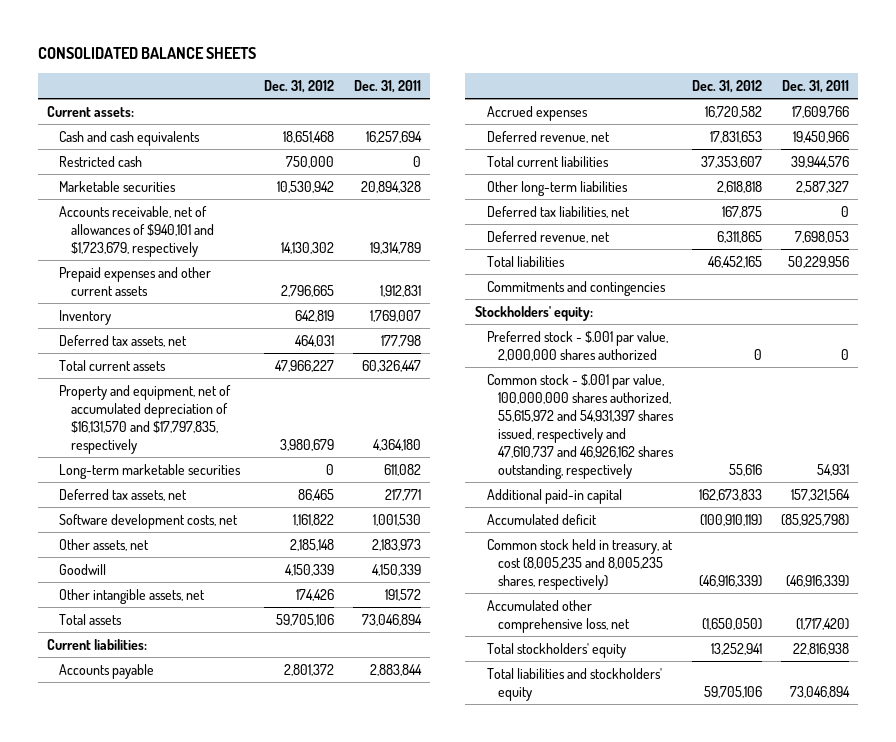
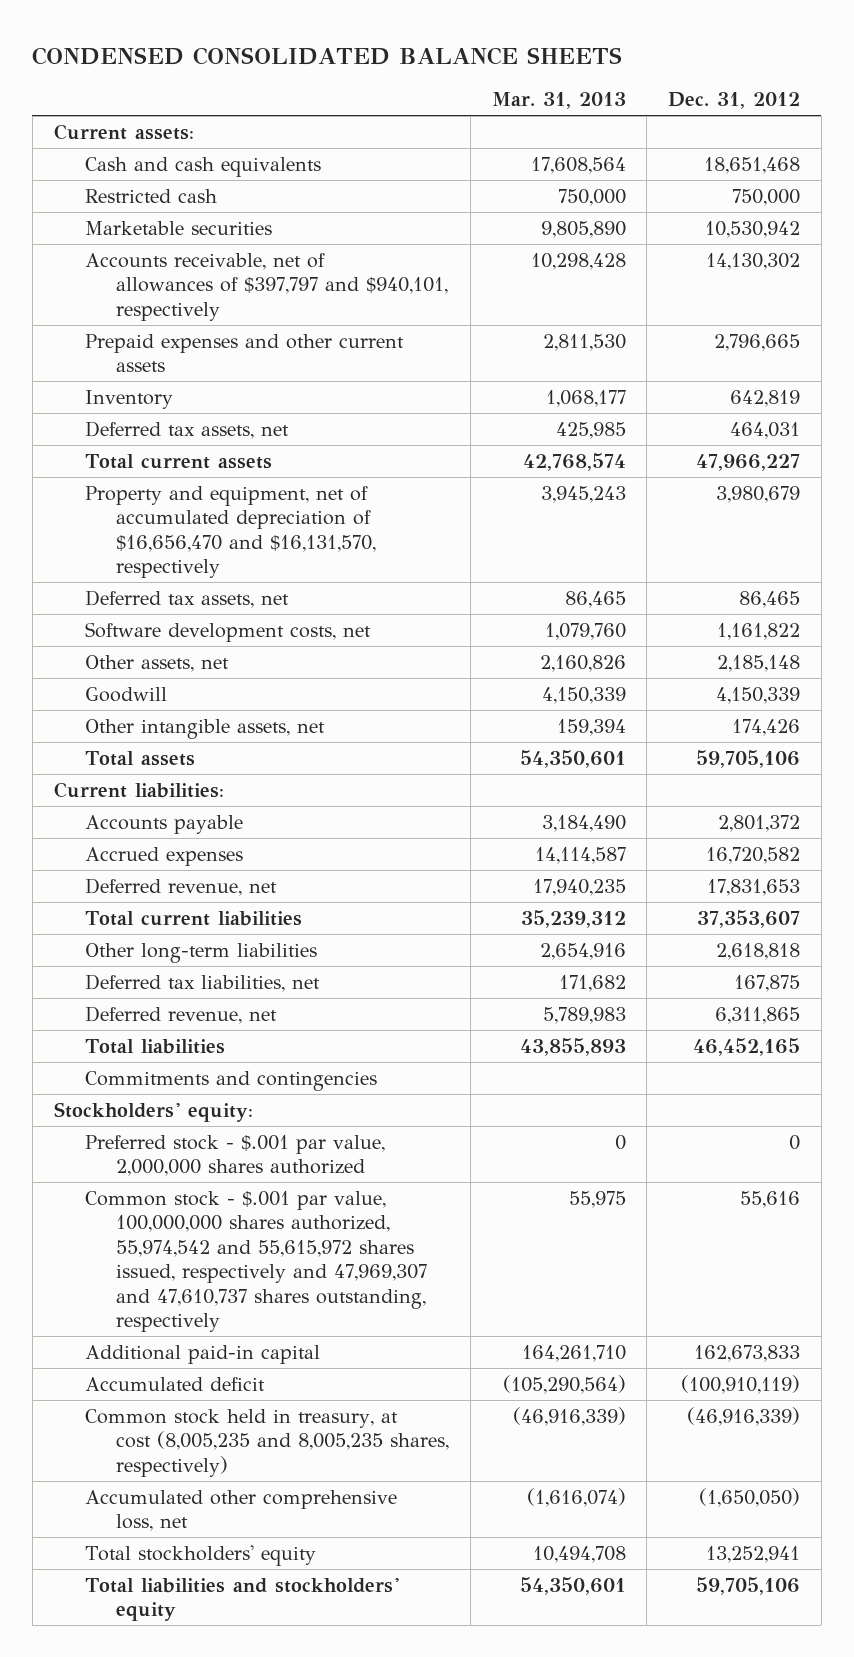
- CONSOLIDATED BALANCE SHEETS
+ CONDENSED CONSOLIDATED BALANCE SHEETS
- | Dec. 31, 2012 | Dec. 31, 2011
+ | Mar. 31, 2013 | Dec. 31, 2012
- Accounts receivable, net of allowances of $940,101 and $1,723,679, respectively | 14,130,302 | 19,314,789
+ Accounts receivable, net of allowances of $397,797 and $940,101, respectively | 10,298,428 | 14,130,302
- Property and equipment, net of accumulated depreciation of $16,131,570 and $17,797,835, respectively | 3,980,679 | 4,364,180
- Long-term marketable securities | 0 | 611,082
+ Property and equipment, net of accumulated depreciation of $16,656,470 and $16,131,570, respectively | 3,945,243 | 3,980,679
- Common stock - $.001 par value, 100,000,000 shares authorized, 55,615,972 and 54,931,397 shares issued, respectively and 47,610,737 and 46,926,162 shares outstanding, respectively | 55,616 | 54,931
+ Common stock - $.001 par value, 100,000,000 shares authorized, 55,974,542 and 55,615,972 shares issued, respectively and 47,969,307 and 47,610,737 shares outstanding, respectively | 55,975 | 55,616

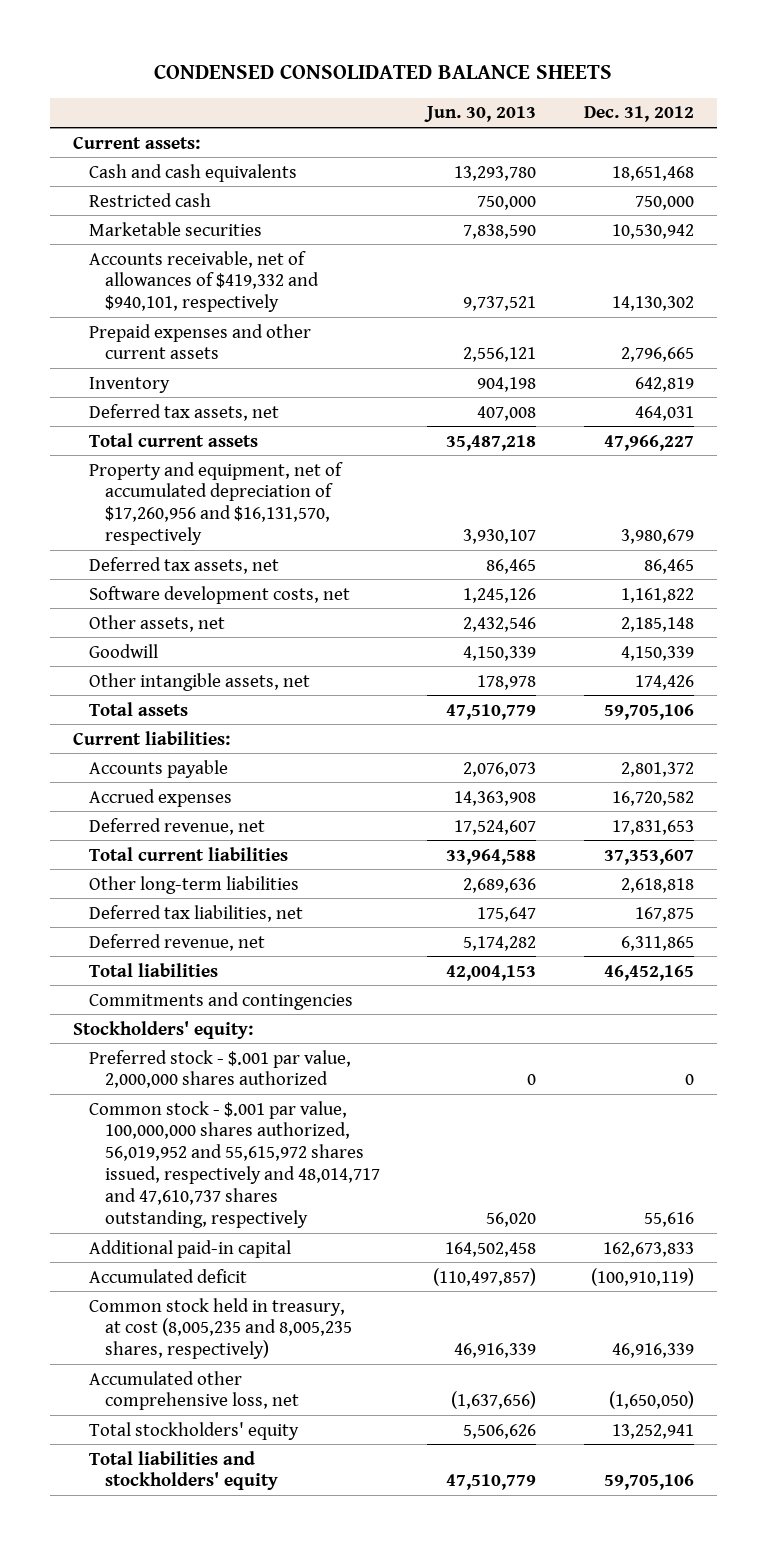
- | Mar. 31, 2013 | Dec. 31, 2012
+ | Jun. 30, 2013 | Dec. 31, 2012
- Accounts receivable, net of allowances of $397,797 and $940,101, respectively | 10,298,428 | 14,130,302
+ Accounts receivable, net of allowances of $419,332 and $940,101, respectively | 9,737,521 | 14,130,302
- Property and equipment, net of accumulated depreciation of $16,656,470 and $16,131,570, respectively | 3,945,243 | 3,980,679
+ Property and equipment, net of accumulated depreciation of $17,260,956 and $16,131,570, respectively | 3,930,107 | 3,980,679
- Common stock - $.001 par value, 100,000,000 shares authorized, 55,974,542 and 55,615,972 shares issued, respectively and 47,969,307 and 47,610,737 shares outstanding, respectively | 55,975 | 55,616
+ Common stock - $.001 par value, 100,000,000 shares authorized, 56,019,952 and 55,615,972 shares issued, respectively and 48,014,717 and 47,610,737 shares outstanding, respectively | 56,020 | 55,616
- Common stock held in treasury, at cost (8,005,235 and 8,005,235 shares, respectively) | (46,916,339) | (46,916,339)
+ Common stock held in treasury, at cost (8,005,235 and 8,005,235 shares, respectively) | 46,916,339 | 46,916,339

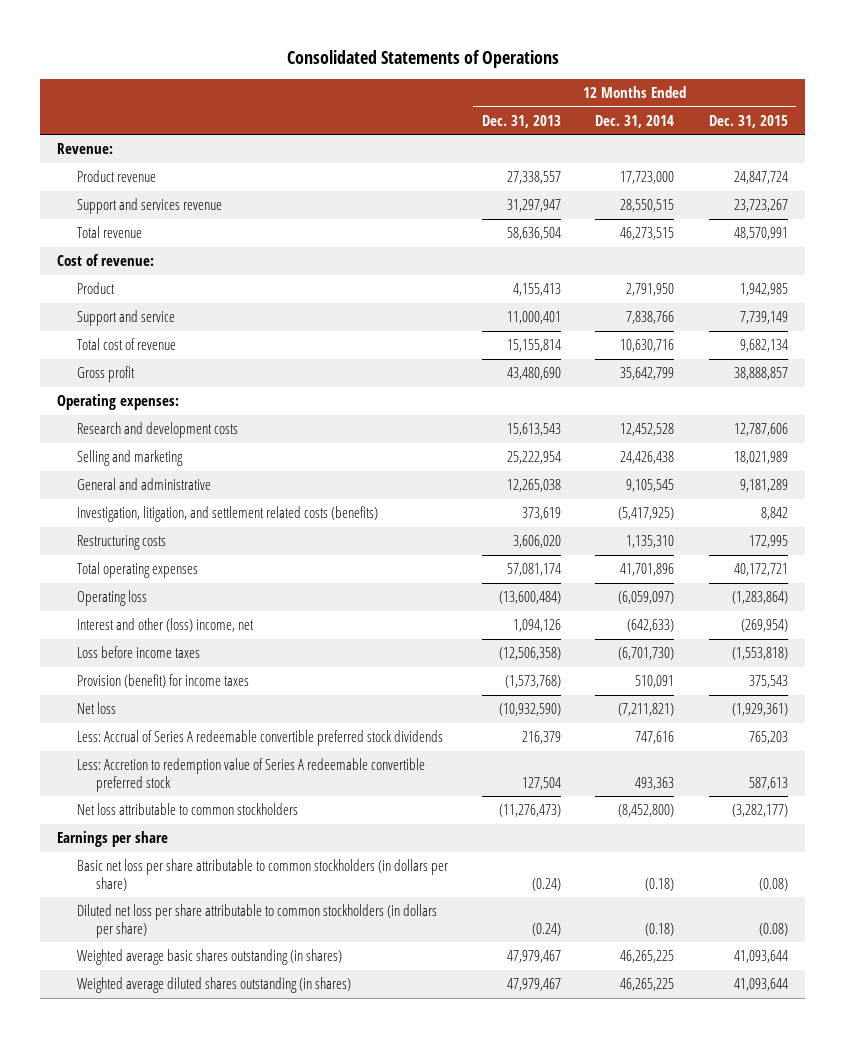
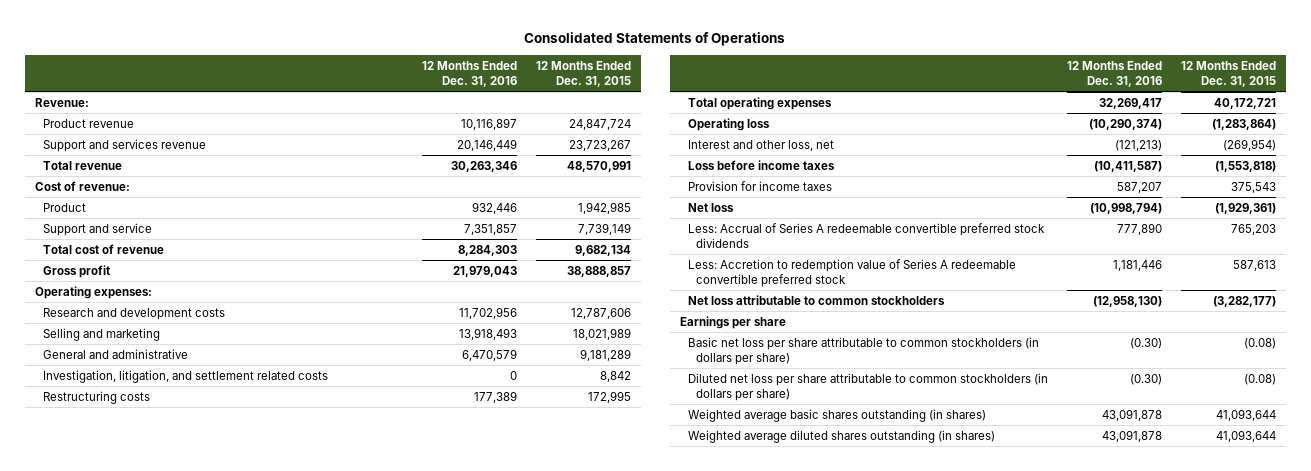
- | 12 Months Ended Dec. 31, 2013 | 12 Months Ended Dec. 31, 2014 | 12 Months Ended Dec. 31, 2015
+ | 12 Months Ended Dec. 31, 2016 | 12 Months Ended Dec. 31, 2015
- Investigation, litigation, and settlement related costs (benefits) | 373,619 | (5,417,925) | 8,842
+ Investigation, litigation, and settlement related costs | 0 | 8,842
- Interest and other (loss) income, net | 1,094,126 | (642,633) | (269,954)
+ Interest and other loss, net | (121,213) | (269,954)
- Provision (benefit) for income taxes | (1,573,768) | 510,091 | 375,543
+ Provision for income taxes | 587,207 | 375,543

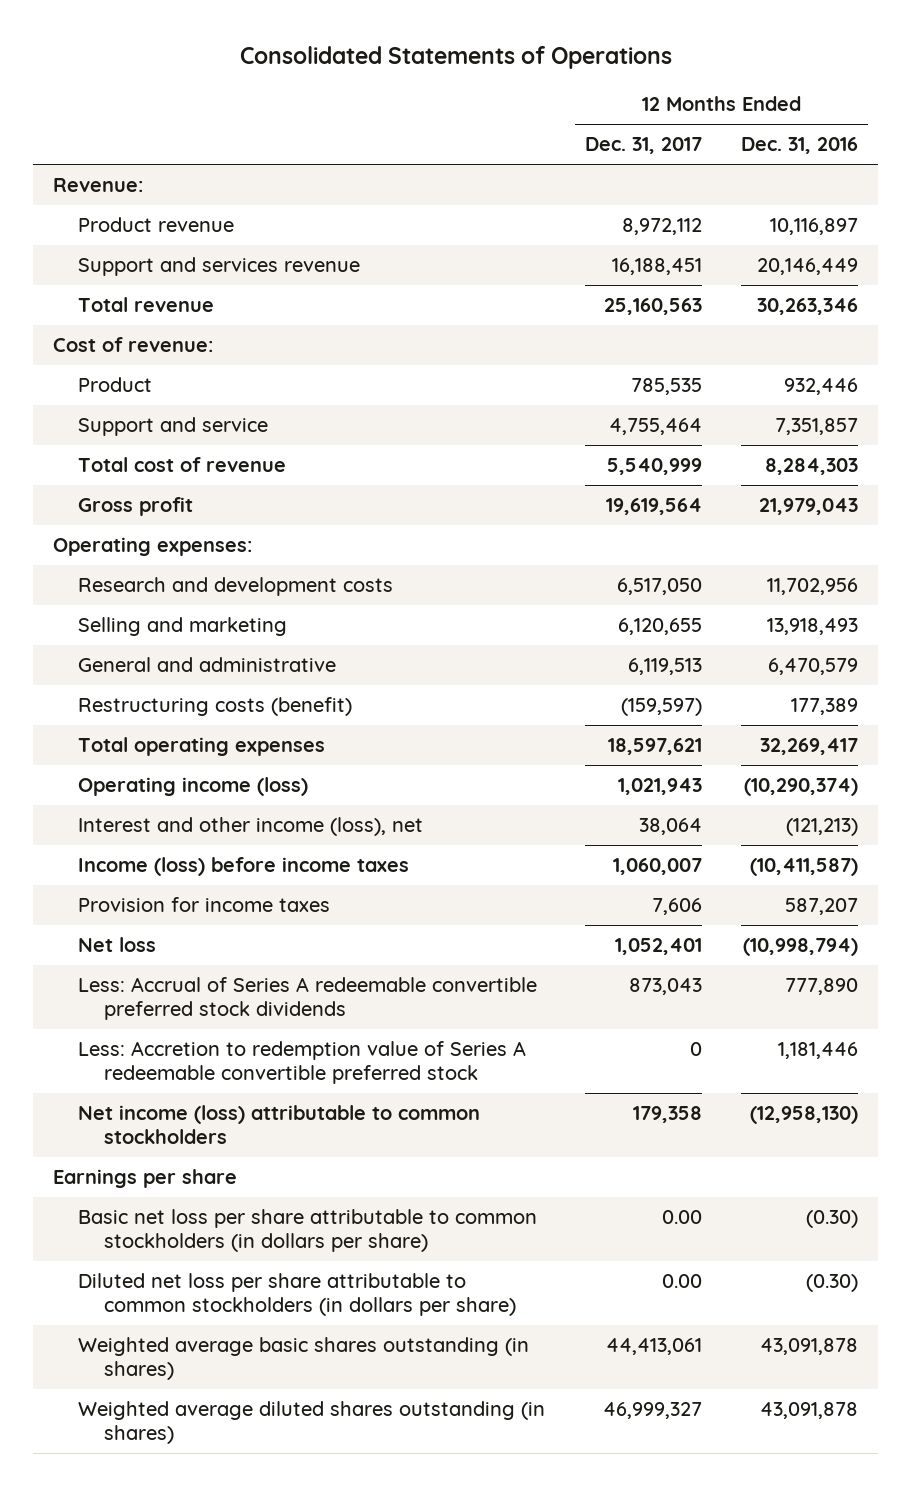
- | 12 Months Ended Dec. 31, 2016 | 12 Months Ended Dec. 31, 2015
+ | 12 Months Ended Dec. 31, 2017 | 12 Months Ended Dec. 31, 2016
- Investigation, litigation, and settlement related costs | 0 | 8,842
- Restructuring costs | 177,389 | 172,995
+ Restructuring costs (benefit) | (159,597) | 177,389
- Operating loss | (10,290,374) | (1,283,864)
- Interest and other loss, net | (121,213) | (269,954)
- Loss before income taxes | (10,411,587) | (1,553,818)
+ Operating income (loss) | 1,021,943 | (10,290,374)
+ Interest and other income (loss), net | 38,064 | (121,213)
+ Income (loss) before income taxes | 1,060,007 | (10,411,587)
- Net loss attributable to common stockholders | (12,958,130) | (3,282,177)
+ Net income (loss) attributable to common stockholders | 179,358 | (12,958,130)

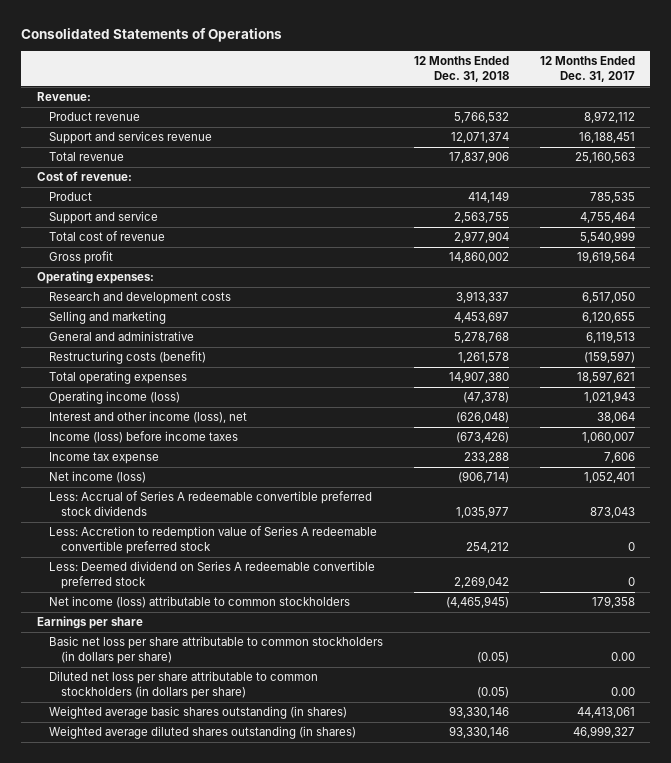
- | 12 Months Ended Dec. 31, 2017 | 12 Months Ended Dec. 31, 2016
+ | 12 Months Ended Dec. 31, 2018 | 12 Months Ended Dec. 31, 2017
- Provision for income taxes | 7,606 | 587,207
- Net loss | 1,052,401 | (10,998,794)
+ Income tax expense | 233,288 | 7,606
+ Net income (loss) | (906,714) | 1,052,401
+ Less: Deemed dividend on Series A redeemable convertible preferred stock | 2,269,042 | 0

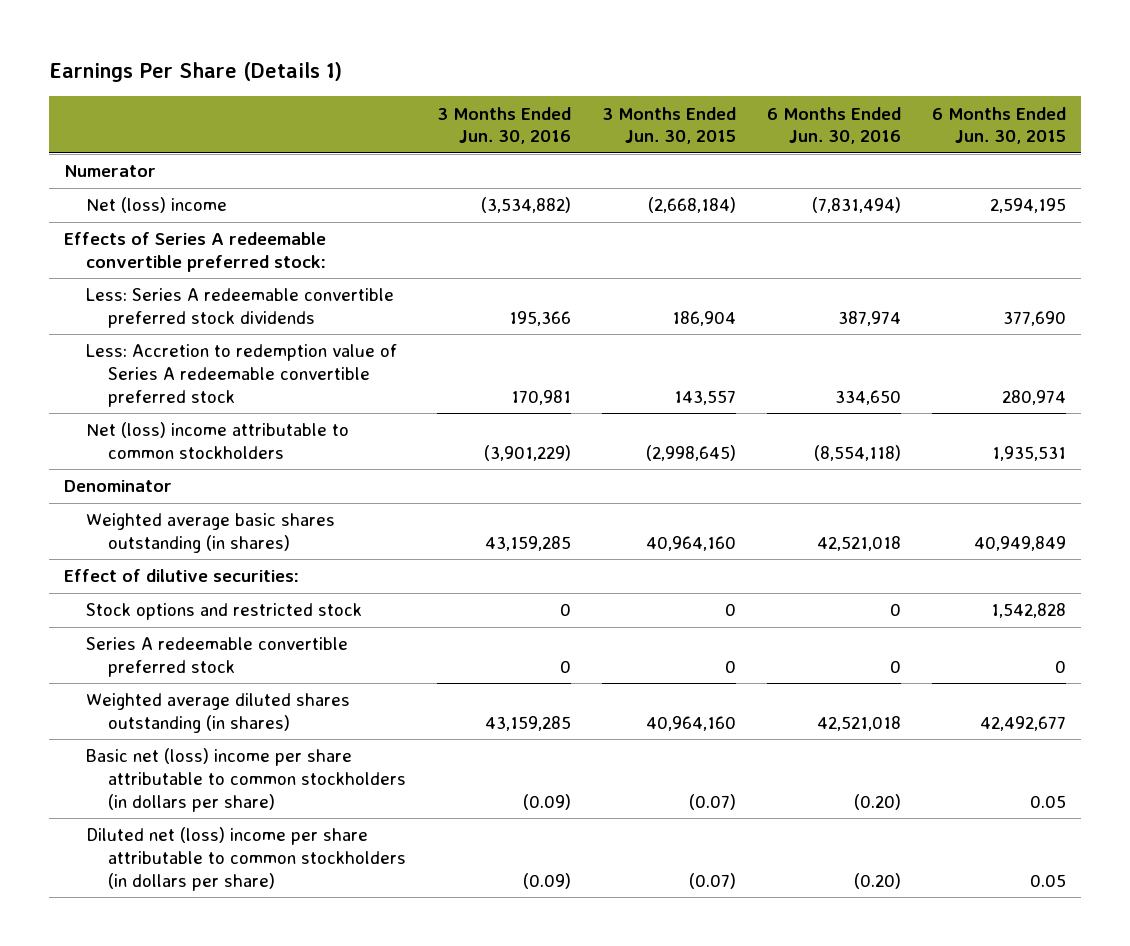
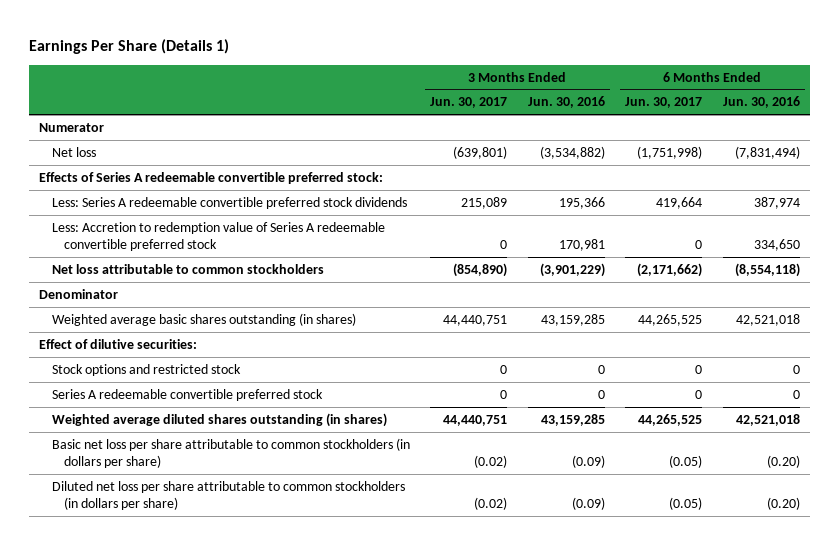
- | 3 Months Ended Jun. 30, 2016 | 3 Months Ended Jun. 30, 2015 | 6 Months Ended Jun. 30, 2016 | 6 Months Ended Jun. 30, 2015
+ | 3 Months Ended Jun. 30, 2017 | 3 Months Ended Jun. 30, 2016 | 6 Months Ended Jun. 30, 2017 | 6 Months Ended Jun. 30, 2016
- Net (loss) income | (3,534,882) | (2,668,184) | (7,831,494) | 2,594,195
+ Net loss | (639,801) | (3,534,882) | (1,751,998) | (7,831,494)
- Net (loss) income attributable to common stockholders | (3,901,229) | (2,998,645) | (8,554,118) | 1,935,531
+ Net loss attributable to common stockholders | (854,890) | (3,901,229) | (2,171,662) | (8,554,118)
- Basic net (loss) income per share attributable to common stockholders (in dollars per share) | (0.09) | (0.07) | (0.20) | 0.05
- Diluted net (loss) income per share attributable to common stockholders (in dollars per share) | (0.09) | (0.07) | (0.20) | 0.05
+ Basic net loss per share attributable to common stockholders (in dollars per share) | (0.02) | (0.09) | (0.05) | (0.20)
+ Diluted net loss per share attributable to common stockholders (in dollars per share) | (0.02) | (0.09) | (0.05) | (0.20)

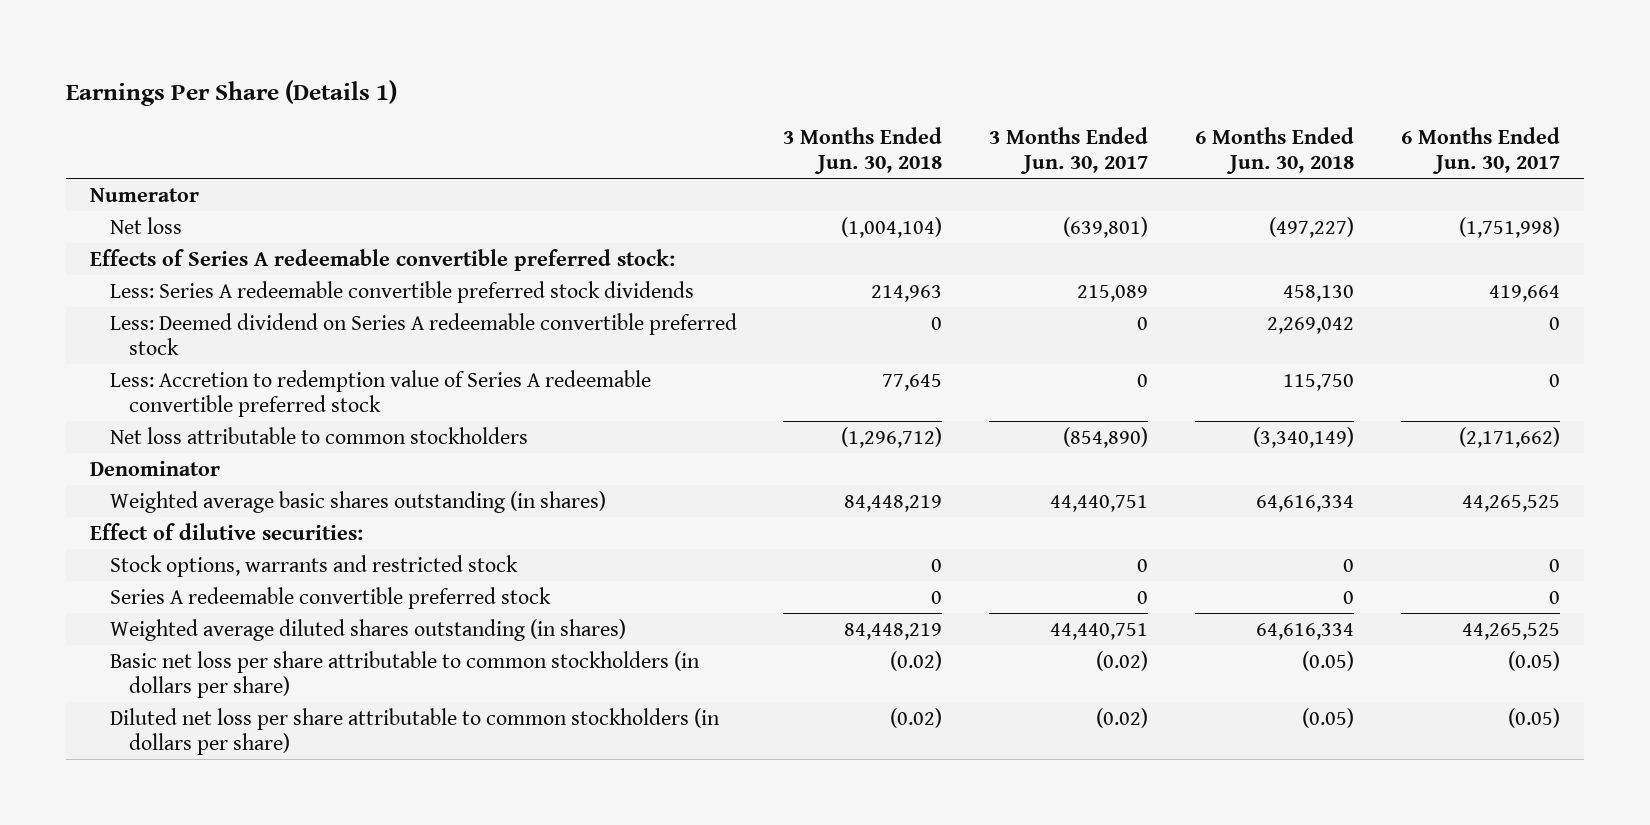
- | 3 Months Ended Jun. 30, 2017 | 3 Months Ended Jun. 30, 2016 | 6 Months Ended Jun. 30, 2017 | 6 Months Ended Jun. 30, 2016
+ | 3 Months Ended Jun. 30, 2018 | 3 Months Ended Jun. 30, 2017 | 6 Months Ended Jun. 30, 2018 | 6 Months Ended Jun. 30, 2017
+ Less: Deemed dividend on Series A redeemable convertible preferred stock | 0 | 0 | 2,269,042 | 0
- Stock options and restricted stock | 0 | 0 | 0 | 0
+ Stock options, warrants and restricted stock | 0 | 0 | 0 | 0

